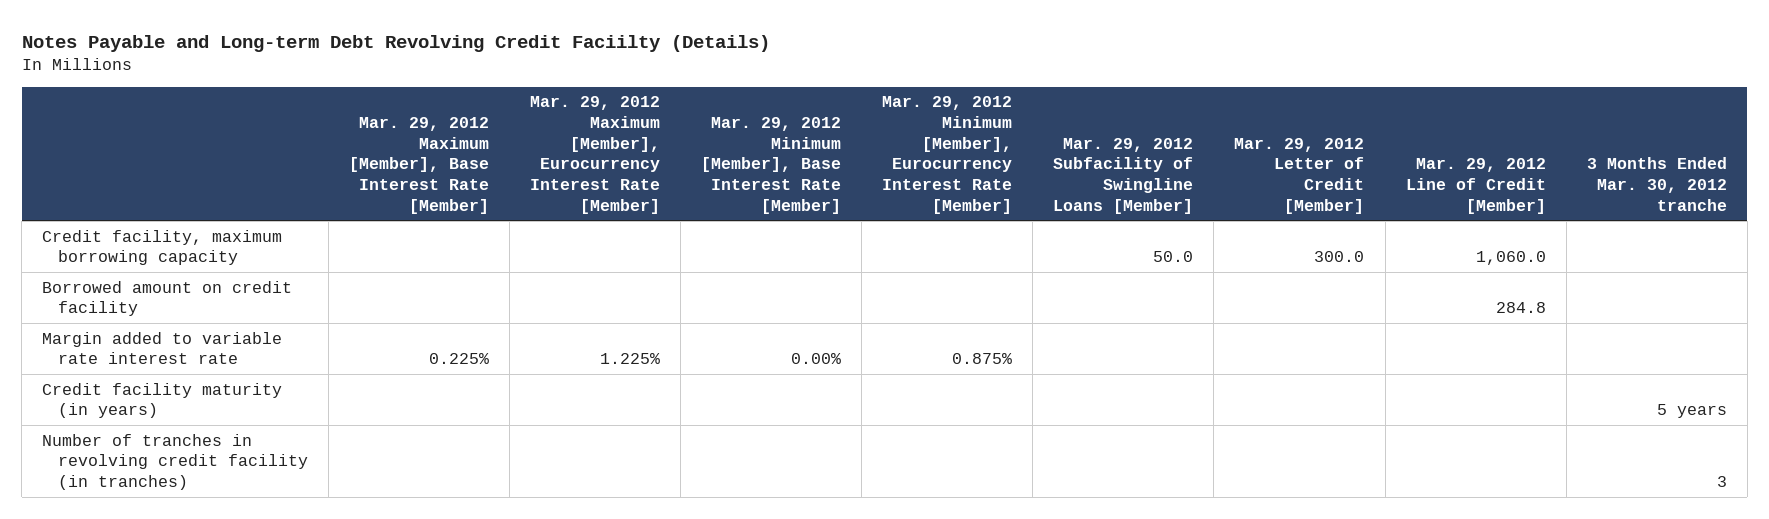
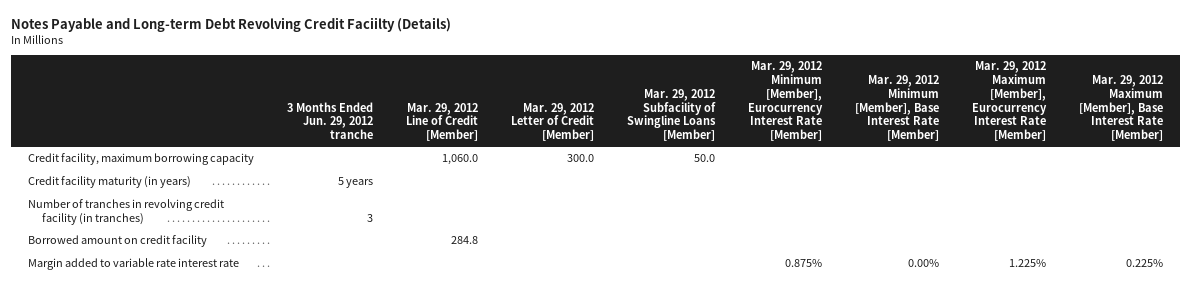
- | Mar. 29, 2012 Maximum [Member], Base Interest Rate [Member] | Mar. 29, 2012 Maximum [Member], Eurocurrency Interest Rate [Member] | Mar. 29, 2012 Minimum [Member], Base Interest Rate [Member] | Mar. 29, 2012 Minimum [Member], Eurocurrency Interest Rate [Member] | Mar. 29, 2012 Subfacility of Swingline Loans [Member] | Mar. 29, 2012 Letter of Credit [Member] | Mar. 29, 2012 Line of Credit [Member] | 3 Months Ended Mar. 30, 2012 tranche
+ | 3 Months Ended Jun. 29, 2012 tranche | Mar. 29, 2012 Line of Credit [Member] | Mar. 29, 2012 Letter of Credit [Member] | Mar. 29, 2012 Subfacility of Swingline Loans [Member] | Mar. 29, 2012 Minimum [Member], Eurocurrency Interest Rate [Member] | Mar. 29, 2012 Minimum [Member], Base Interest Rate [Member] | Mar. 29, 2012 Maximum [Member], Eurocurrency Interest Rate [Member] | Mar. 29, 2012 Maximum [Member], Base Interest Rate [Member]
moved down: Borrowed amount on credit facility | | 284.8 | | | | | |
moved down: Margin added to variable rate interest rate | | | | | 0.875% | 0.00% | 1.225% | 0.225%

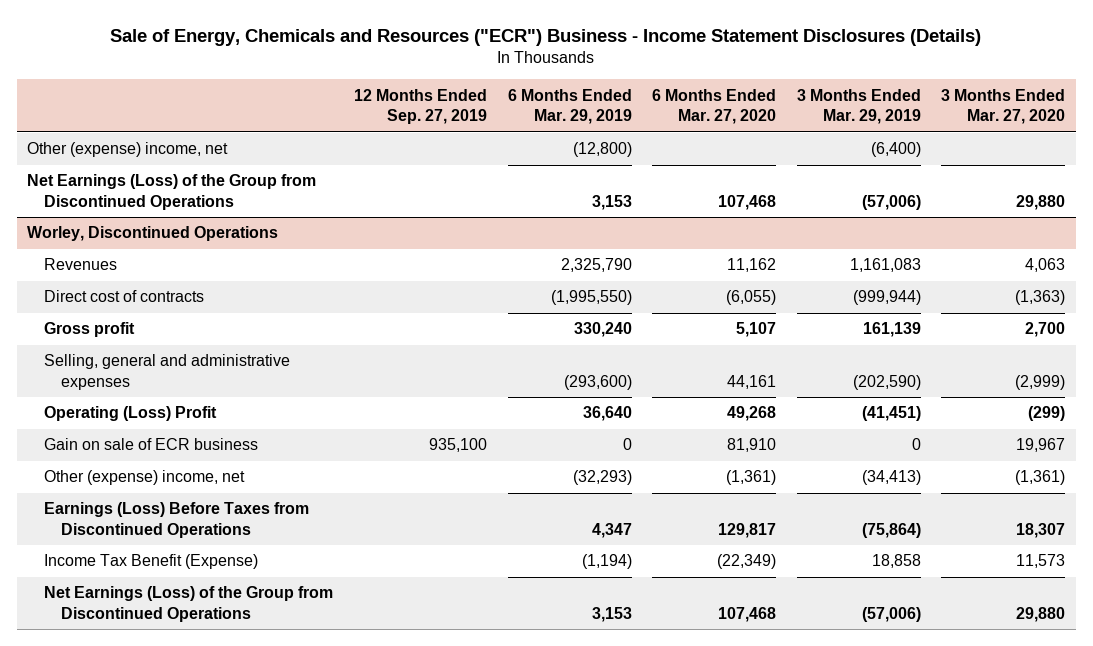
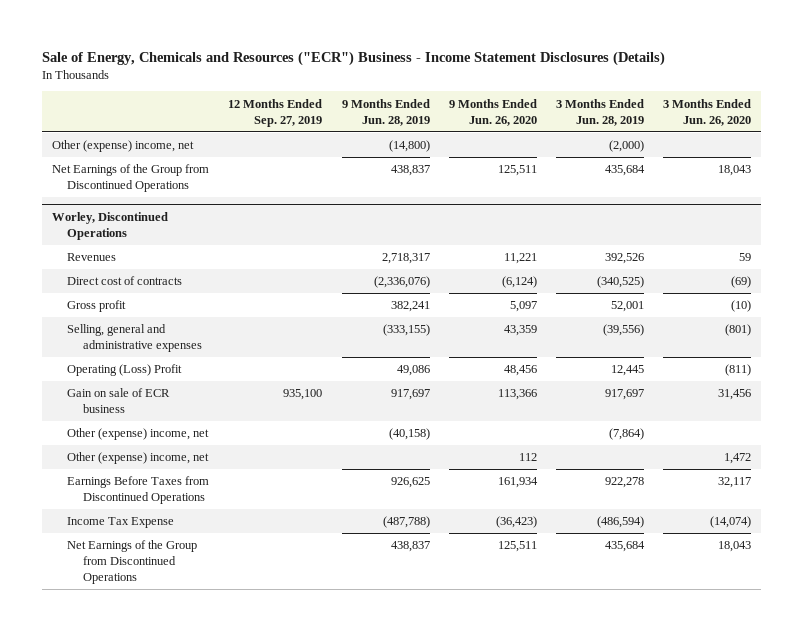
- | 12 Months Ended Sep. 27, 2019 | 6 Months Ended Mar. 29, 2019 | 6 Months Ended Mar. 27, 2020 | 3 Months Ended Mar. 29, 2019 | 3 Months Ended Mar. 27, 2020
+ | 12 Months Ended Sep. 27, 2019 | 9 Months Ended Jun. 28, 2019 | 9 Months Ended Jun. 26, 2020 | 3 Months Ended Jun. 28, 2019 | 3 Months Ended Jun. 26, 2020
- Net Earnings (Loss) of the Group from Discontinued Operations | | 3,153 | 107,468 | (57,006) | 29,880
+ Net Earnings of the Group from Discontinued Operations | | 438,837 | 125,511 | 435,684 | 18,043
@ Worley, Discontinued Operations
- Earnings (Loss) Before Taxes from Discontinued Operations | | 4,347 | 129,817 | (75,864) | 18,307
- Income Tax Benefit (Expense) | | (1,194) | (22,349) | 18,858 | 11,573
- Net Earnings (Loss) of the Group from Discontinued Operations | | 3,153 | 107,468 | (57,006) | 29,880
+ Other (expense) income, net | | | 112 | | 1,472
+ Earnings Before Taxes from Discontinued Operations | | 926,625 | 161,934 | 922,278 | 32,117
+ Income Tax Expense | | (487,788) | (36,423) | (486,594) | (14,074)
+ Net Earnings of the Group from Discontinued Operations | | 438,837 | 125,511 | 435,684 | 18,043

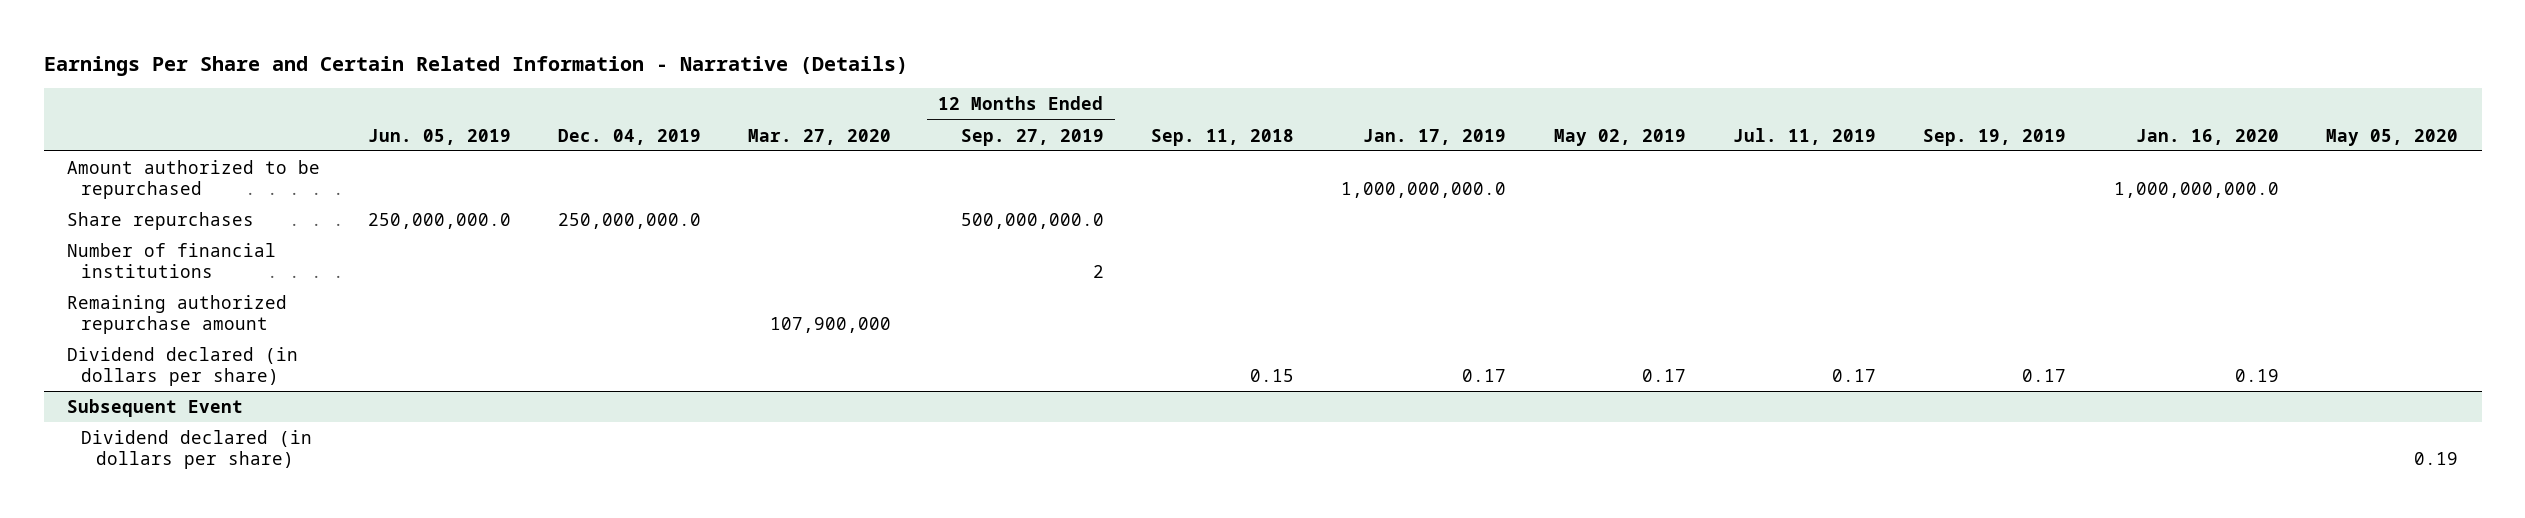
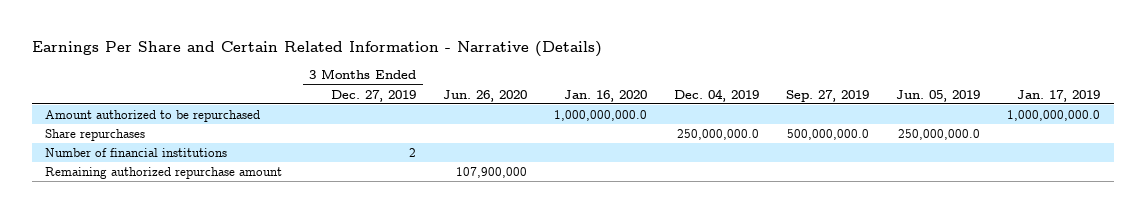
- | Jun. 05, 2019 | Dec. 04, 2019 | Mar. 27, 2020 | 12 Months Ended Sep. 27, 2019 | Sep. 11, 2018 | Jan. 17, 2019 | May 02, 2019 | Jul. 11, 2019 | Sep. 19, 2019 | Jan. 16, 2020 | May 05, 2020
+ | 3 Months Ended Dec. 27, 2019 | Jun. 26, 2020 | Jan. 16, 2020 | Dec. 04, 2019 | Sep. 27, 2019 | Jun. 05, 2019 | Jan. 17, 2019
- Dividend declared (in dollars per share) | | | | | 0.15 | 0.17 | 0.17 | 0.17 | 0.17 | 0.19 |
- Subsequent Event
- Dividend declared (in dollars per share) | | | | | | | | | | | 0.19

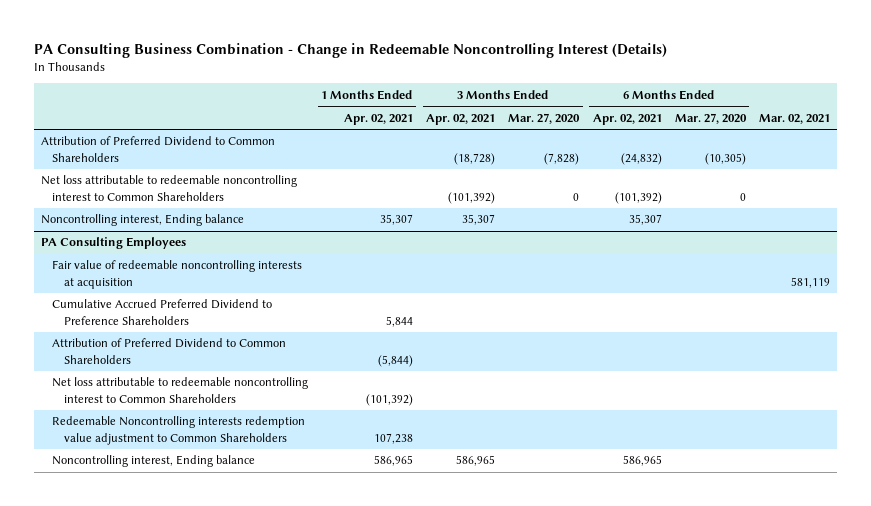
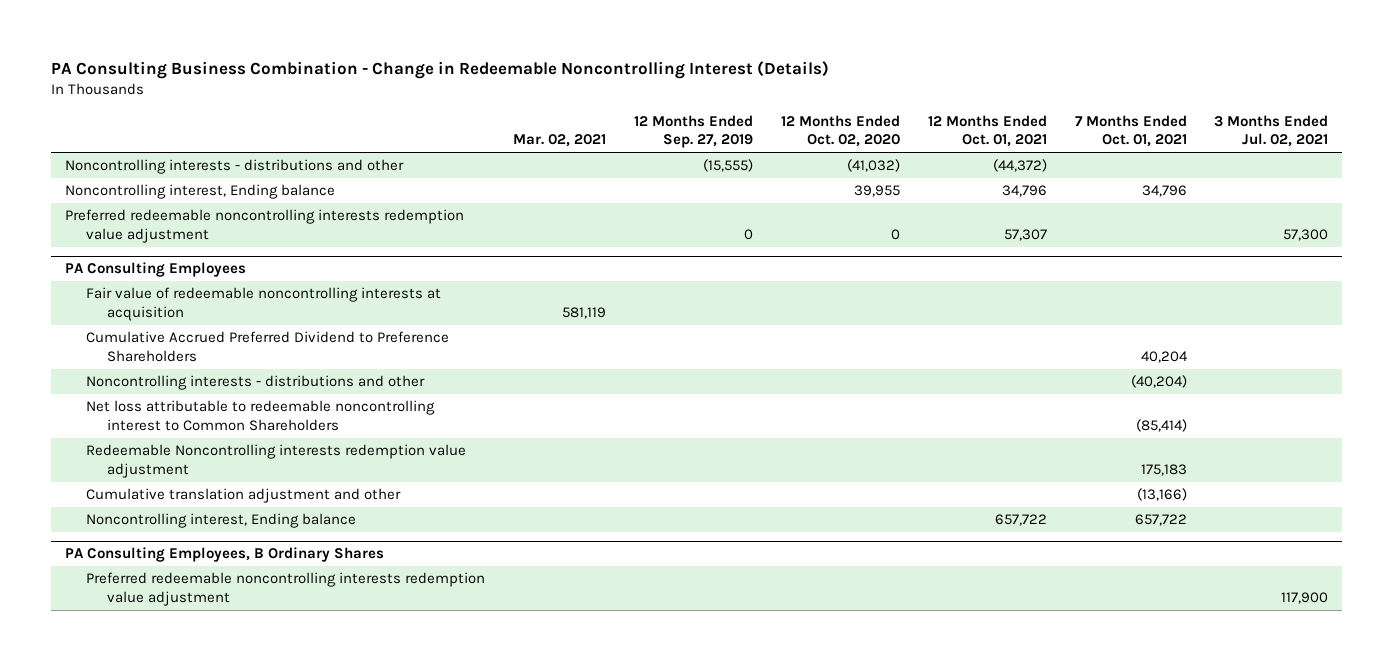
- | 1 Months Ended Apr. 02, 2021 | 3 Months Ended Apr. 02, 2021 | 3 Months Ended Mar. 27, 2020 | 6 Months Ended Apr. 02, 2021 | 6 Months Ended Mar. 27, 2020 | Mar. 02, 2021
+ | Mar. 02, 2021 | 12 Months Ended Sep. 27, 2019 | 12 Months Ended Oct. 02, 2020 | 12 Months Ended Oct. 01, 2021 | 7 Months Ended Oct. 01, 2021 | 3 Months Ended Jul. 02, 2021
- Attribution of Preferred Dividend to Common Shareholders | | (18,728) | (7,828) | (24,832) | (10,305) |
- Net loss attributable to redeemable noncontrolling interest to Common Shareholders | | (101,392) | 0 | (101,392) | 0 |
+ Noncontrolling interests - distributions and other | | (15,555) | (41,032) | (44,372) | |
+ Preferred redeemable noncontrolling interests redemption value adjustment | | 0 | 0 | 57,307 | | 57,300
@ PA Consulting Employees
- Attribution of Preferred Dividend to Common Shareholders | (5,844) | | | | |
+ Noncontrolling interests - distributions and other | | | | | (40,204) |
- Redeemable Noncontrolling interests redemption value adjustment to Common Shareholders | 107,238 | | | | |
+ Redeemable Noncontrolling interests redemption value adjustment | | | | | 175,183 |
+ Cumulative translation adjustment and other | | | | | (13,166) |
+ PA Consulting Employees, B Ordinary Shares
+ Preferred redeemable noncontrolling interests redemption value adjustment | | | | | | 117,900

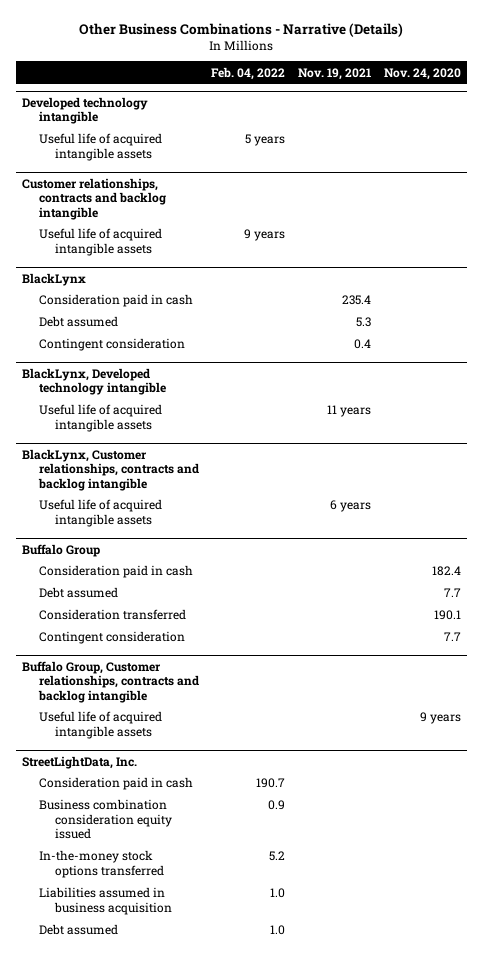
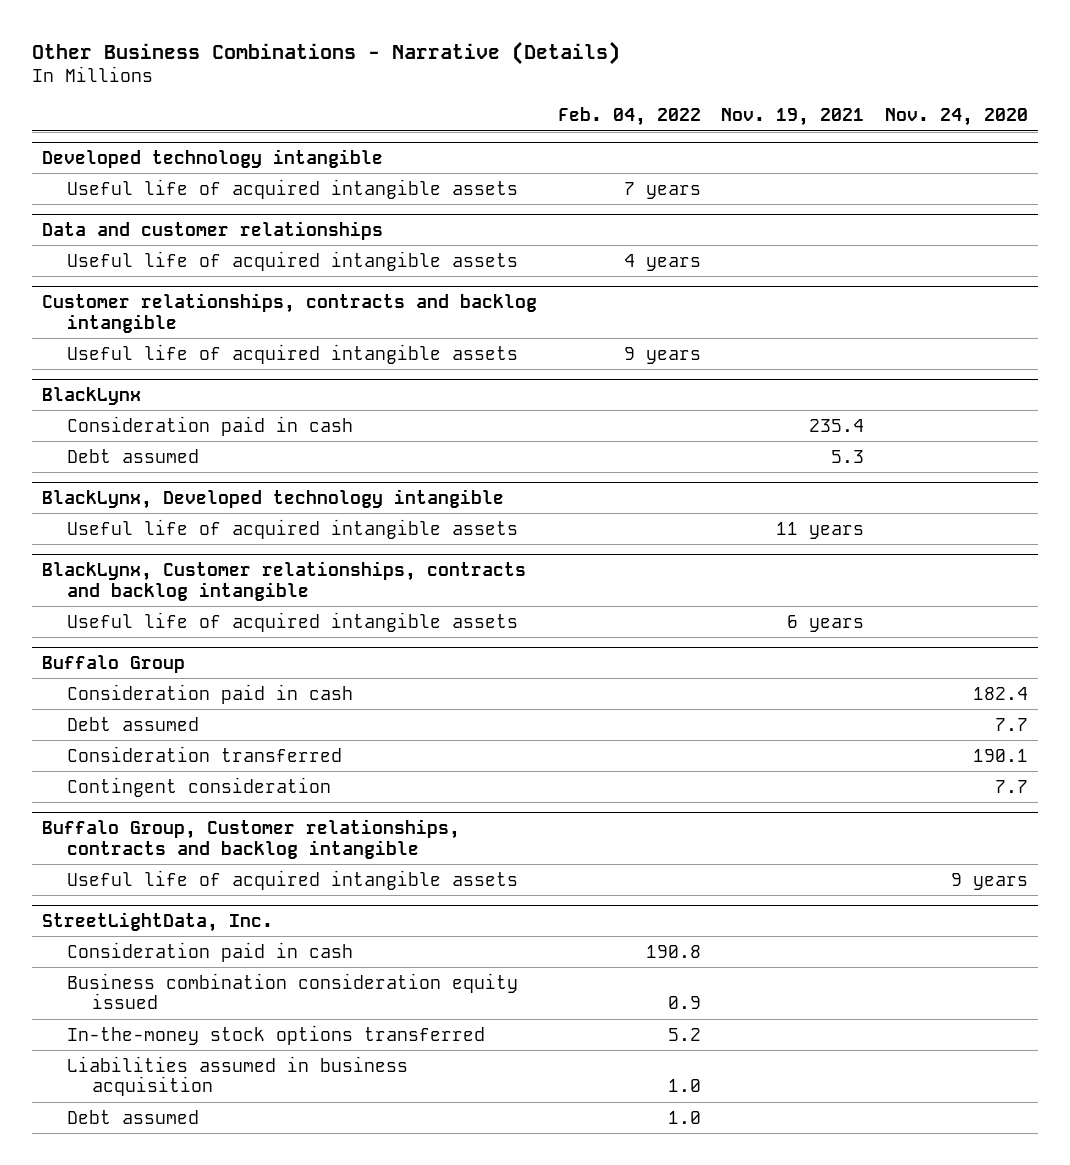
@ Developed technology intangible
- Useful life of acquired intangible assets | 5 years | |
+ Useful life of acquired intangible assets | 7 years | |
+ Data and customer relationships
+ Useful life of acquired intangible assets | 4 years | |
@ BlackLynx
- Contingent consideration | | 0.4 |
@ StreetLightData, Inc.
- Consideration paid in cash | 190.7 | |
+ Consideration paid in cash | 190.8 | |

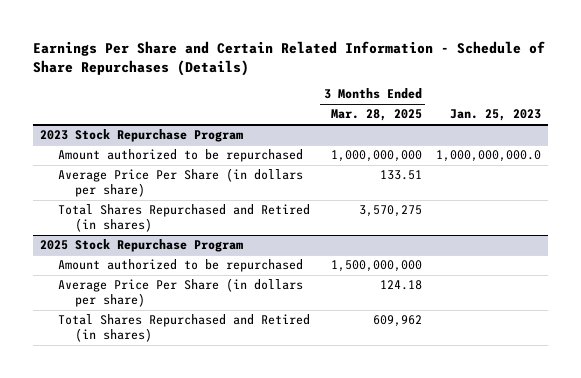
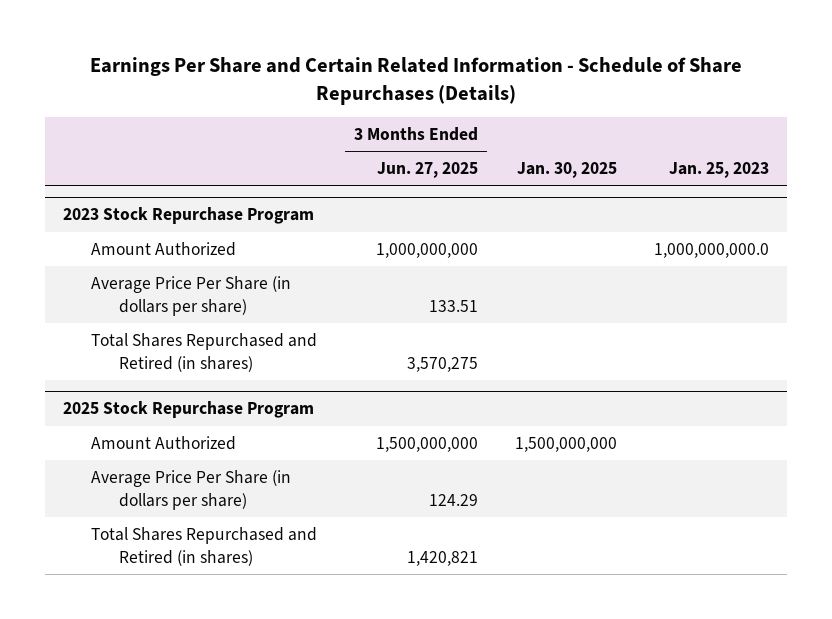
- | 3 Months Ended Mar. 28, 2025 | Jan. 25, 2023
+ | 3 Months Ended Jun. 27, 2025 | Jan. 30, 2025 | Jan. 25, 2023
@ 2023 Stock Repurchase Program
- Amount authorized to be repurchased | 1,000,000,000 | 1,000,000,000.0
+ Amount Authorized | 1,000,000,000 | | 1,000,000,000.0
@ 2025 Stock Repurchase Program
- Amount authorized to be repurchased | 1,500,000,000 |
+ Amount Authorized | 1,500,000,000 | 1,500,000,000 |

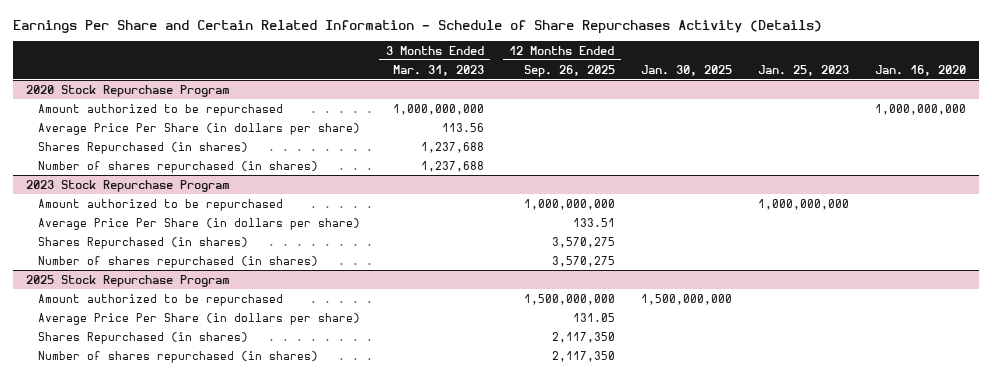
- Earnings Per Share and Certain Related Information - Schedule of Share Repurchases (Details)
+ Earnings Per Share and Certain Related Information - Schedule of Share Repurchases Activity (Details)
- | 3 Months Ended Jun. 27, 2025 | Jan. 30, 2025 | Jan. 25, 2023
+ | 3 Months Ended Mar. 31, 2023 | 12 Months Ended Sep. 26, 2025 | Jan. 30, 2025 | Jan. 25, 2023 | Jan. 16, 2020
+ 2020 Stock Repurchase Program
+ Amount authorized to be repurchased | 1,000,000,000 | | | | 1,000,000,000
+ Average Price Per Share (in dollars per share) | 113.56 | | | |
+ Shares Repurchased (in shares) | 1,237,688 | | | |
+ Number of shares repurchased (in shares) | 1,237,688 | | | |
@ 2023 Stock Repurchase Program
- Amount Authorized | 1,000,000,000 | | 1,000,000,000.0
+ Amount authorized to be repurchased | | 1,000,000,000 | | 1,000,000,000 |
- Total Shares Repurchased and Retired (in shares) | 3,570,275 | |
+ Shares Repurchased (in shares) | | 3,570,275 | | |
+ Number of shares repurchased (in shares) | | 3,570,275 | | |
@ 2025 Stock Repurchase Program
- Amount Authorized | 1,500,000,000 | 1,500,000,000 |
+ Amount authorized to be repurchased | | 1,500,000,000 | 1,500,000,000 | |
- Total Shares Repurchased and Retired (in shares) | 1,420,821 | |
+ Shares Repurchased (in shares) | | 2,117,350 | | |
+ Number of shares repurchased (in shares) | | 2,117,350 | | |

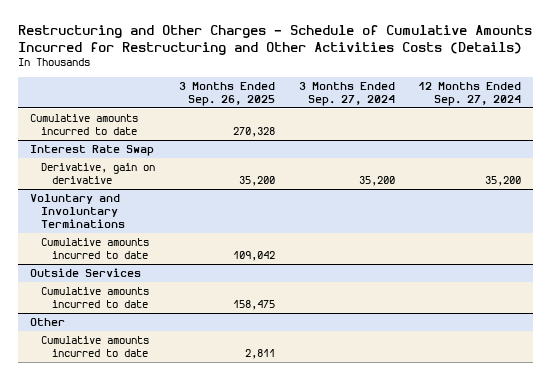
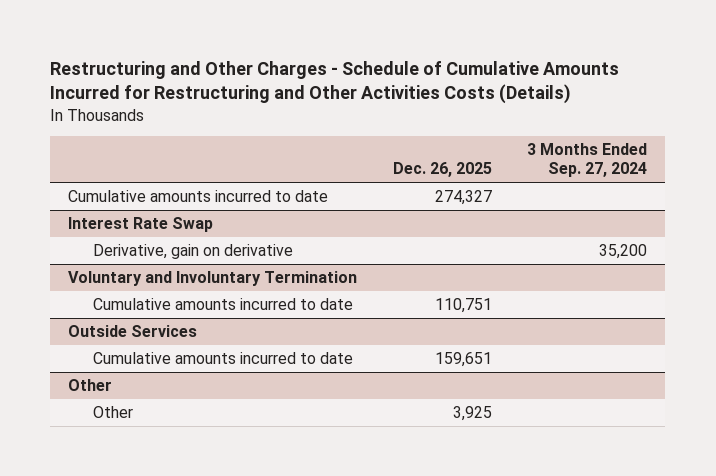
- | 3 Months Ended Sep. 26, 2025 | 3 Months Ended Sep. 27, 2024 | 12 Months Ended Sep. 27, 2024
+ | Dec. 26, 2025 | 3 Months Ended Sep. 27, 2024
- Voluntary and Involuntary Terminations
+ Voluntary and Involuntary Termination
@ Other
- Cumulative amounts incurred to date | 2,811 | |
+ Other | 3,925 |

